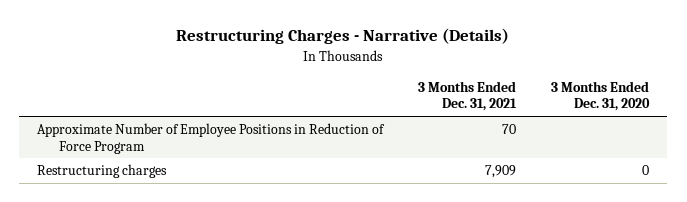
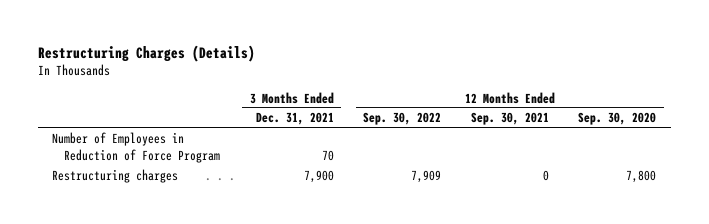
- Restructuring Charges - Narrative (Details)
+ Restructuring Charges (Details)
- | 3 Months Ended Dec. 31, 2021 | 3 Months Ended Dec. 31, 2020
+ | 3 Months Ended Dec. 31, 2021 | 12 Months Ended Sep. 30, 2022 | 12 Months Ended Sep. 30, 2021 | 12 Months Ended Sep. 30, 2020
- Approximate Number of Employee Positions in Reduction of Force Program | 70 |
- Restructuring charges | 7,909 | 0
+ Number of Employees in Reduction of Force Program | 70 | | |
+ Restructuring charges | 7,900 | 7,909 | 0 | 7,800

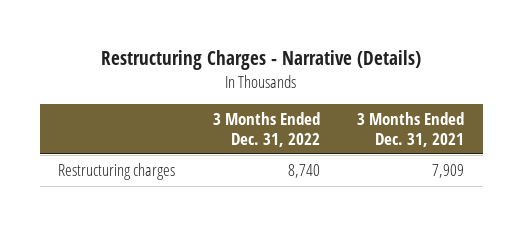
- Restructuring Charges (Details)
+ Restructuring Charges - Narrative (Details)
- | 3 Months Ended Dec. 31, 2021 | 12 Months Ended Sep. 30, 2022 | 12 Months Ended Sep. 30, 2021 | 12 Months Ended Sep. 30, 2020
+ | 3 Months Ended Dec. 31, 2022 | 3 Months Ended Dec. 31, 2021
- Number of Employees in Reduction of Force Program | 70 | | |
- Restructuring charges | 7,900 | 7,909 | 0 | 7,800
+ Restructuring charges | 8,740 | 7,909

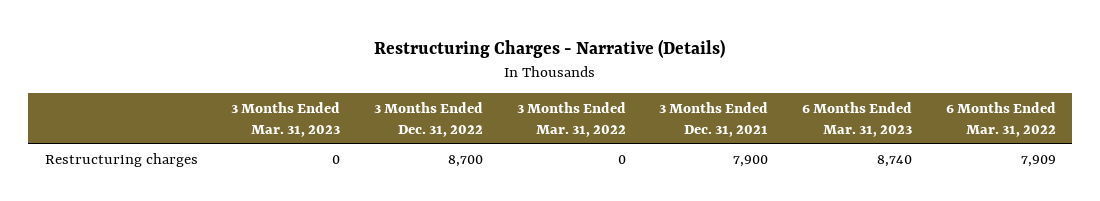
- | 3 Months Ended Dec. 31, 2022 | 3 Months Ended Dec. 31, 2021
+ | 3 Months Ended Mar. 31, 2023 | 3 Months Ended Dec. 31, 2022 | 3 Months Ended Mar. 31, 2022 | 3 Months Ended Dec. 31, 2021 | 6 Months Ended Mar. 31, 2023 | 6 Months Ended Mar. 31, 2022
- Restructuring charges | 8,740 | 7,909
+ Restructuring charges | 0 | 8,700 | 0 | 7,900 | 8,740 | 7,909

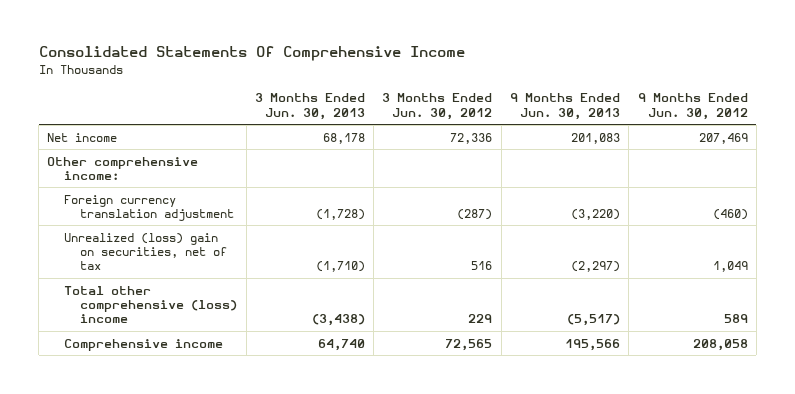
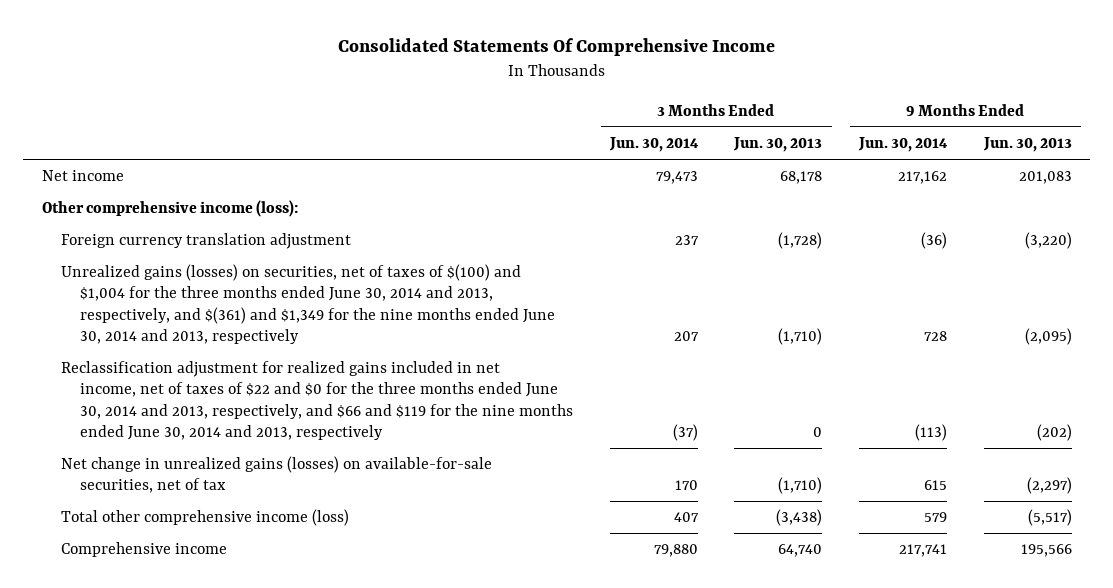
- | 3 Months Ended Jun. 30, 2013 | 3 Months Ended Jun. 30, 2012 | 9 Months Ended Jun. 30, 2013 | 9 Months Ended Jun. 30, 2012
+ | 3 Months Ended Jun. 30, 2014 | 3 Months Ended Jun. 30, 2013 | 9 Months Ended Jun. 30, 2014 | 9 Months Ended Jun. 30, 2013
- Other comprehensive income:
+ Other comprehensive income (loss):
- Unrealized (loss) gain on securities, net of tax | (1,710) | 516 | (2,297) | 1,049
- Total other comprehensive (loss) income | (3,438) | 229 | (5,517) | 589
+ Unrealized gains (losses) on securities, net of taxes of $(100) and $1,004 for the three months ended June 30, 2014 and 2013, respectively, and $(361) and $1,349 for the nine months ended June 30, 2014 and 2013, respectively | 207 | (1,710) | 728 | (2,095)
+ Reclassification adjustment for realized gains included in net income, net of taxes of $22 and $0 for the three months ended June 30, 2014 and 2013, respectively, and $66 and $119 for the nine months ended June 30, 2014 and 2013, respectively | (37) | 0 | (113) | (202)
+ Net change in unrealized gains (losses) on available-for-sale securities, net of tax | 170 | (1,710) | 615 | (2,297)
+ Total other comprehensive income (loss) | 407 | (3,438) | 579 | (5,517)

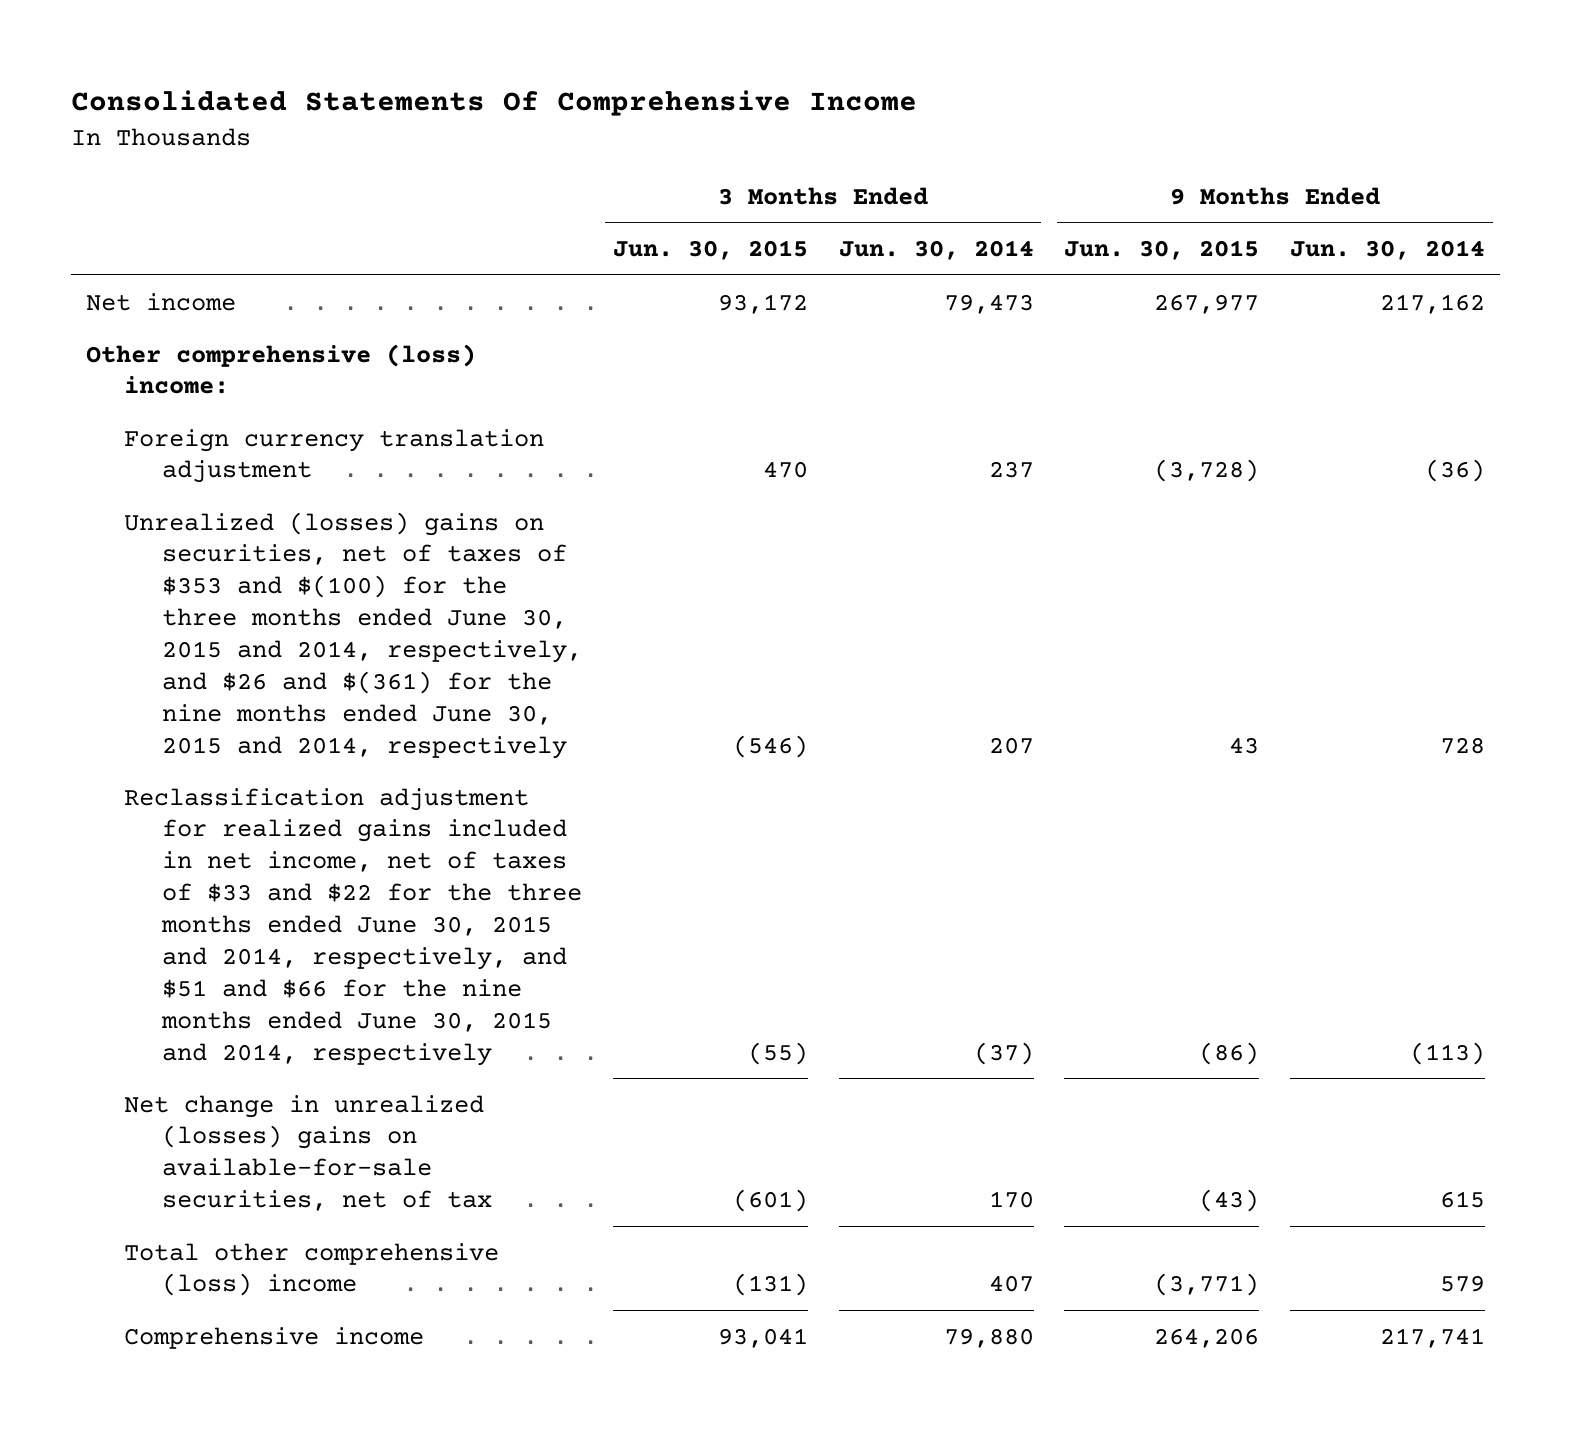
- | 3 Months Ended Jun. 30, 2014 | 3 Months Ended Jun. 30, 2013 | 9 Months Ended Jun. 30, 2014 | 9 Months Ended Jun. 30, 2013
+ | 3 Months Ended Jun. 30, 2015 | 3 Months Ended Jun. 30, 2014 | 9 Months Ended Jun. 30, 2015 | 9 Months Ended Jun. 30, 2014
- Other comprehensive income (loss):
+ Other comprehensive (loss) income:
- Unrealized gains (losses) on securities, net of taxes of $(100) and $1,004 for the three months ended June 30, 2014 and 2013, respectively, and $(361) and $1,349 for the nine months ended June 30, 2014 and 2013, respectively | 207 | (1,710) | 728 | (2,095)
- Reclassification adjustment for realized gains included in net income, net of taxes of $22 and $0 for the three months ended June 30, 2014 and 2013, respectively, and $66 and $119 for the nine months ended June 30, 2014 and 2013, respectively | (37) | 0 | (113) | (202)
- Net change in unrealized gains (losses) on available-for-sale securities, net of tax | 170 | (1,710) | 615 | (2,297)
- Total other comprehensive income (loss) | 407 | (3,438) | 579 | (5,517)
+ Unrealized (losses) gains on securities, net of taxes of $353 and $(100) for the three months ended June 30, 2015 and 2014, respectively, and $26 and $(361) for the nine months ended June 30, 2015 and 2014, respectively | (546) | 207 | 43 | 728
+ Reclassification adjustment for realized gains included in net income, net of taxes of $33 and $22 for the three months ended June 30, 2015 and 2014, respectively, and $51 and $66 for the nine months ended June 30, 2015 and 2014, respectively | (55) | (37) | (86) | (113)
+ Net change in unrealized (losses) gains on available-for-sale securities, net of tax | (601) | 170 | (43) | 615
+ Total other comprehensive (loss) income | (131) | 407 | (3,771) | 579

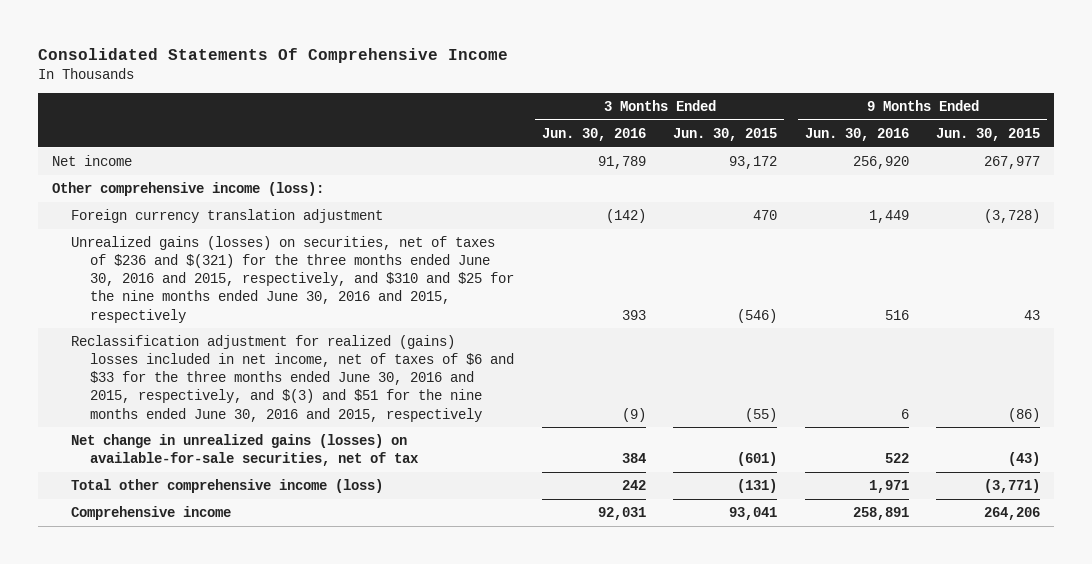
- | 3 Months Ended Jun. 30, 2015 | 3 Months Ended Jun. 30, 2014 | 9 Months Ended Jun. 30, 2015 | 9 Months Ended Jun. 30, 2014
+ | 3 Months Ended Jun. 30, 2016 | 3 Months Ended Jun. 30, 2015 | 9 Months Ended Jun. 30, 2016 | 9 Months Ended Jun. 30, 2015
- Other comprehensive (loss) income:
+ Other comprehensive income (loss):
- Unrealized (losses) gains on securities, net of taxes of $353 and $(100) for the three months ended June 30, 2015 and 2014, respectively, and $26 and $(361) for the nine months ended June 30, 2015 and 2014, respectively | (546) | 207 | 43 | 728
- Reclassification adjustment for realized gains included in net income, net of taxes of $33 and $22 for the three months ended June 30, 2015 and 2014, respectively, and $51 and $66 for the nine months ended June 30, 2015 and 2014, respectively | (55) | (37) | (86) | (113)
- Net change in unrealized (losses) gains on available-for-sale securities, net of tax | (601) | 170 | (43) | 615
- Total other comprehensive (loss) income | (131) | 407 | (3,771) | 579
+ Unrealized gains (losses) on securities, net of taxes of $236 and $(321) for the three months ended June 30, 2016 and 2015, respectively, and $310 and $25 for the nine months ended June 30, 2016 and 2015, respectively | 393 | (546) | 516 | 43
+ Reclassification adjustment for realized (gains) losses included in net income, net of taxes of $6 and $33 for the three months ended June 30, 2016 and 2015, respectively, and $(3) and $51 for the nine months ended June 30, 2016 and 2015, respectively | (9) | (55) | 6 | (86)
+ Net change in unrealized gains (losses) on available-for-sale securities, net of tax | 384 | (601) | 522 | (43)
+ Total other comprehensive income (loss) | 242 | (131) | 1,971 | (3,771)

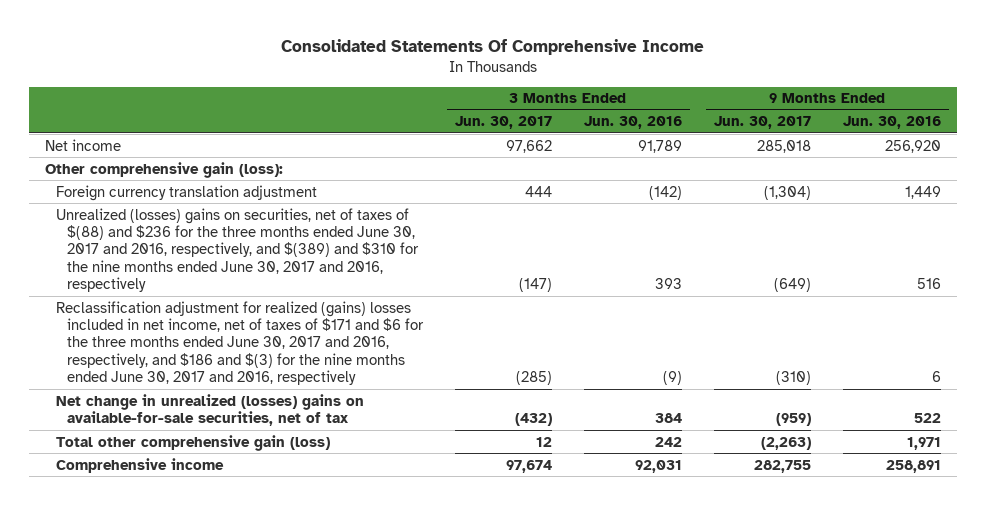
- | 3 Months Ended Jun. 30, 2016 | 3 Months Ended Jun. 30, 2015 | 9 Months Ended Jun. 30, 2016 | 9 Months Ended Jun. 30, 2015
+ | 3 Months Ended Jun. 30, 2017 | 3 Months Ended Jun. 30, 2016 | 9 Months Ended Jun. 30, 2017 | 9 Months Ended Jun. 30, 2016
- Other comprehensive income (loss):
+ Other comprehensive gain (loss):
- Unrealized gains (losses) on securities, net of taxes of $236 and $(321) for the three months ended June 30, 2016 and 2015, respectively, and $310 and $25 for the nine months ended June 30, 2016 and 2015, respectively | 393 | (546) | 516 | 43
- Reclassification adjustment for realized (gains) losses included in net income, net of taxes of $6 and $33 for the three months ended June 30, 2016 and 2015, respectively, and $(3) and $51 for the nine months ended June 30, 2016 and 2015, respectively | (9) | (55) | 6 | (86)
- Net change in unrealized gains (losses) on available-for-sale securities, net of tax | 384 | (601) | 522 | (43)
- Total other comprehensive income (loss) | 242 | (131) | 1,971 | (3,771)
+ Unrealized (losses) gains on securities, net of taxes of $(88) and $236 for the three months ended June 30, 2017 and 2016, respectively, and $(389) and $310 for the nine months ended June 30, 2017 and 2016, respectively | (147) | 393 | (649) | 516
+ Reclassification adjustment for realized (gains) losses included in net income, net of taxes of $171 and $6 for the three months ended June 30, 2017 and 2016, respectively, and $186 and $(3) for the nine months ended June 30, 2017 and 2016, respectively | (285) | (9) | (310) | 6
+ Net change in unrealized (losses) gains on available-for-sale securities, net of tax | (432) | 384 | (959) | 522
+ Total other comprehensive gain (loss) | 12 | 242 | (2,263) | 1,971

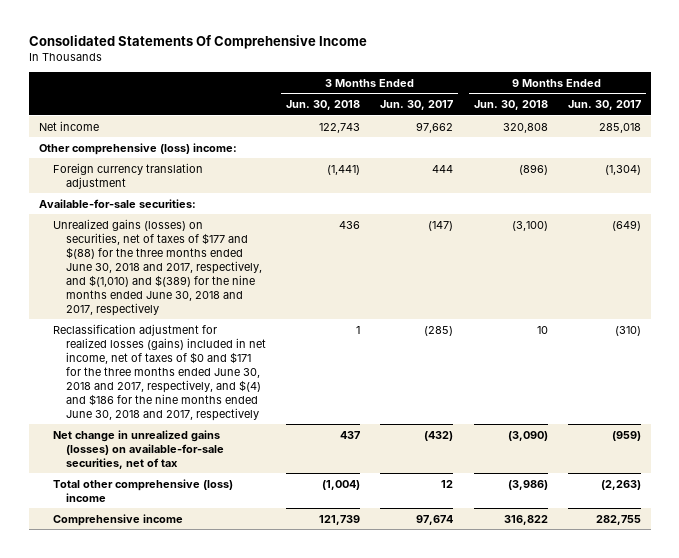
- | 3 Months Ended Jun. 30, 2017 | 3 Months Ended Jun. 30, 2016 | 9 Months Ended Jun. 30, 2017 | 9 Months Ended Jun. 30, 2016
+ | 3 Months Ended Jun. 30, 2018 | 3 Months Ended Jun. 30, 2017 | 9 Months Ended Jun. 30, 2018 | 9 Months Ended Jun. 30, 2017
- Other comprehensive gain (loss):
+ Other comprehensive (loss) income:
- Unrealized (losses) gains on securities, net of taxes of $(88) and $236 for the three months ended June 30, 2017 and 2016, respectively, and $(389) and $310 for the nine months ended June 30, 2017 and 2016, respectively | (147) | 393 | (649) | 516
- Reclassification adjustment for realized (gains) losses included in net income, net of taxes of $171 and $6 for the three months ended June 30, 2017 and 2016, respectively, and $186 and $(3) for the nine months ended June 30, 2017 and 2016, respectively | (285) | (9) | (310) | 6
- Net change in unrealized (losses) gains on available-for-sale securities, net of tax | (432) | 384 | (959) | 522
- Total other comprehensive gain (loss) | 12 | 242 | (2,263) | 1,971
+ Available-for-sale securities:
+ Unrealized gains (losses) on securities, net of taxes of $177 and $(88) for the three months ended June 30, 2018 and 2017, respectively, and $(1,010) and $(389) for the nine months ended June 30, 2018 and 2017, respectively | 436 | (147) | (3,100) | (649)
+ Reclassification adjustment for realized losses (gains) included in net income, net of taxes of $0 and $171 for the three months ended June 30, 2018 and 2017, respectively, and $(4) and $186 for the nine months ended June 30, 2018 and 2017, respectively | 1 | (285) | 10 | (310)
+ Net change in unrealized gains (losses) on available-for-sale securities, net of tax | 437 | (432) | (3,090) | (959)
+ Total other comprehensive (loss) income | (1,004) | 12 | (3,986) | (2,263)

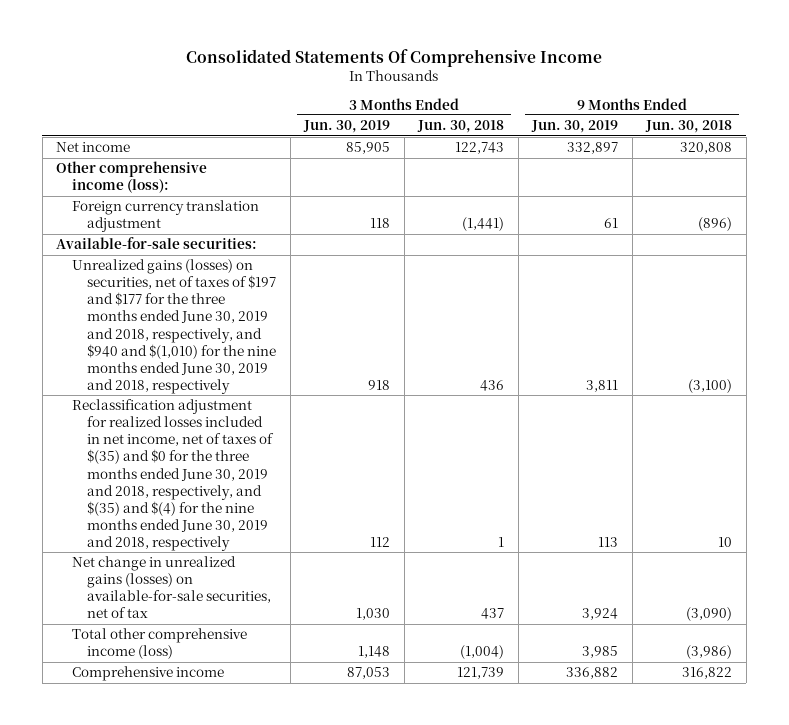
- | 3 Months Ended Jun. 30, 2018 | 3 Months Ended Jun. 30, 2017 | 9 Months Ended Jun. 30, 2018 | 9 Months Ended Jun. 30, 2017
+ | 3 Months Ended Jun. 30, 2019 | 3 Months Ended Jun. 30, 2018 | 9 Months Ended Jun. 30, 2019 | 9 Months Ended Jun. 30, 2018
- Other comprehensive (loss) income:
+ Other comprehensive income (loss):
- Unrealized gains (losses) on securities, net of taxes of $177 and $(88) for the three months ended June 30, 2018 and 2017, respectively, and $(1,010) and $(389) for the nine months ended June 30, 2018 and 2017, respectively | 436 | (147) | (3,100) | (649)
- Reclassification adjustment for realized losses (gains) included in net income, net of taxes of $0 and $171 for the three months ended June 30, 2018 and 2017, respectively, and $(4) and $186 for the nine months ended June 30, 2018 and 2017, respectively | 1 | (285) | 10 | (310)
+ Unrealized gains (losses) on securities, net of taxes of $197 and $177 for the three months ended June 30, 2019 and 2018, respectively, and $940 and $(1,010) for the nine months ended June 30, 2019 and 2018, respectively | 918 | 436 | 3,811 | (3,100)
+ Reclassification adjustment for realized losses included in net income, net of taxes of $(35) and $0 for the three months ended June 30, 2019 and 2018, respectively, and $(35) and $(4) for the nine months ended June 30, 2019 and 2018, respectively | 112 | 1 | 113 | 10
- Total other comprehensive (loss) income | (1,004) | 12 | (3,986) | (2,263)
+ Total other comprehensive income (loss) | 1,148 | (1,004) | 3,985 | (3,986)

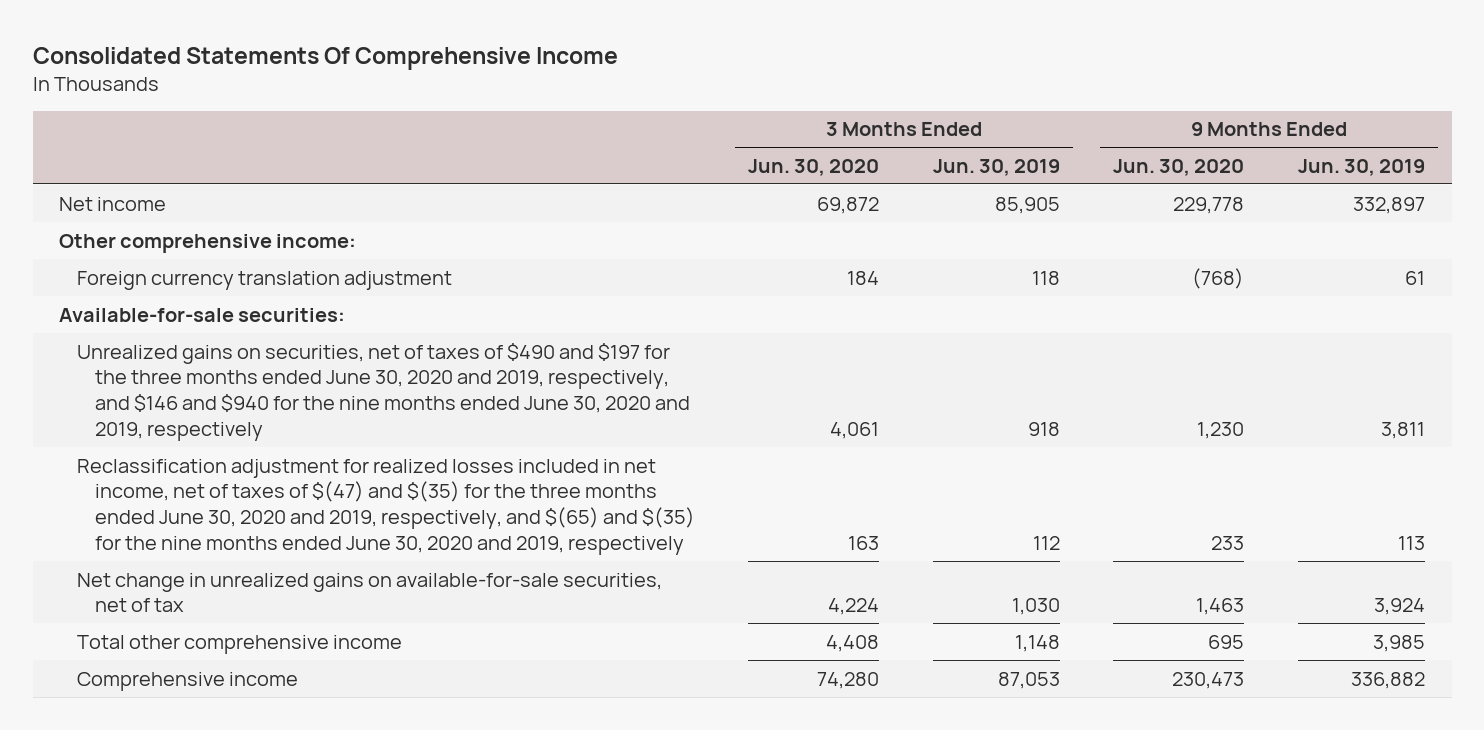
- | 3 Months Ended Jun. 30, 2019 | 3 Months Ended Jun. 30, 2018 | 9 Months Ended Jun. 30, 2019 | 9 Months Ended Jun. 30, 2018
+ | 3 Months Ended Jun. 30, 2020 | 3 Months Ended Jun. 30, 2019 | 9 Months Ended Jun. 30, 2020 | 9 Months Ended Jun. 30, 2019
- Other comprehensive income (loss):
+ Other comprehensive income:
- Unrealized gains (losses) on securities, net of taxes of $197 and $177 for the three months ended June 30, 2019 and 2018, respectively, and $940 and $(1,010) for the nine months ended June 30, 2019 and 2018, respectively | 918 | 436 | 3,811 | (3,100)
- Reclassification adjustment for realized losses included in net income, net of taxes of $(35) and $0 for the three months ended June 30, 2019 and 2018, respectively, and $(35) and $(4) for the nine months ended June 30, 2019 and 2018, respectively | 112 | 1 | 113 | 10
- Net change in unrealized gains (losses) on available-for-sale securities, net of tax | 1,030 | 437 | 3,924 | (3,090)
- Total other comprehensive income (loss) | 1,148 | (1,004) | 3,985 | (3,986)
+ Unrealized gains on securities, net of taxes of $490 and $197 for the three months ended June 30, 2020 and 2019, respectively, and $146 and $940 for the nine months ended June 30, 2020 and 2019, respectively | 4,061 | 918 | 1,230 | 3,811
+ Reclassification adjustment for realized losses included in net income, net of taxes of $(47) and $(35) for the three months ended June 30, 2020 and 2019, respectively, and $(65) and $(35) for the nine months ended June 30, 2020 and 2019, respectively | 163 | 112 | 233 | 113
+ Net change in unrealized gains on available-for-sale securities, net of tax | 4,224 | 1,030 | 1,463 | 3,924
+ Total other comprehensive income | 4,408 | 1,148 | 695 | 3,985

